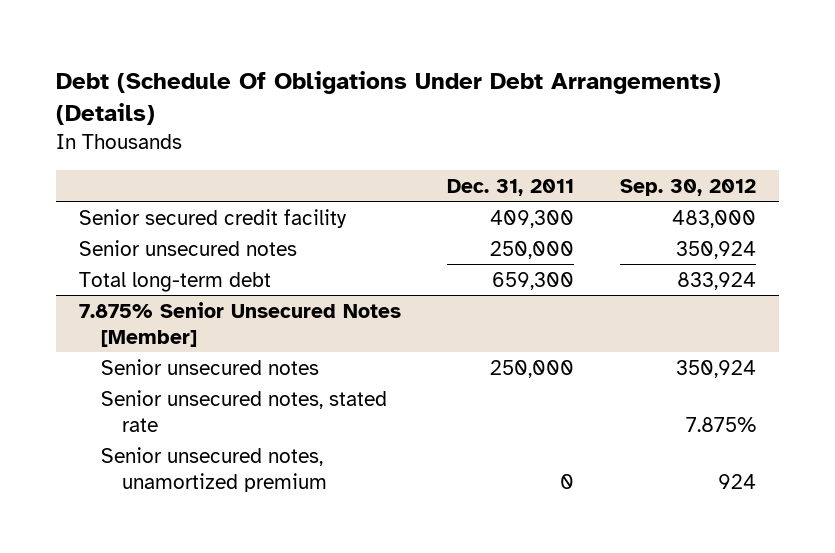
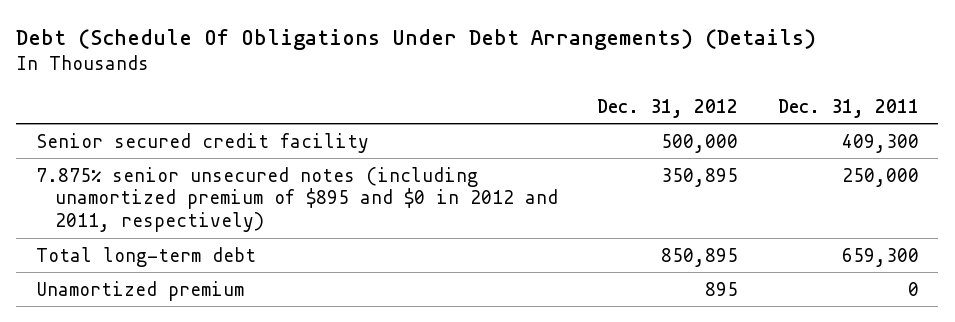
- | Dec. 31, 2011 | Sep. 30, 2012
+ | Dec. 31, 2012 | Dec. 31, 2011
- Senior unsecured notes | 250,000 | 350,924
+ 7.875% senior unsecured notes (including unamortized premium of $895 and $0 in 2012 and 2011, respectively) | 350,895 | 250,000
- 7.875% Senior Unsecured Notes [Member]
- Senior unsecured notes | 250,000 | 350,924
- Senior unsecured notes, stated rate | | 7.875%
- Senior unsecured notes, unamortized premium | 0 | 924
+ Unamortized premium | 895 | 0

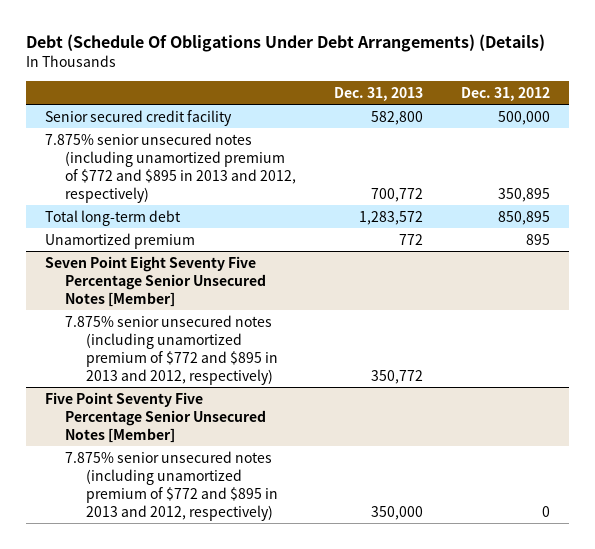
- | Dec. 31, 2012 | Dec. 31, 2011
+ | Dec. 31, 2013 | Dec. 31, 2012
- 7.875% senior unsecured notes (including unamortized premium of $895 and $0 in 2012 and 2011, respectively) | 350,895 | 250,000
+ 7.875% senior unsecured notes (including unamortized premium of $772 and $895 in 2013 and 2012, respectively) | 700,772 | 350,895
+ Seven Point Eight Seventy Five Percentage Senior Unsecured Notes [Member]
+ 7.875% senior unsecured notes (including unamortized premium of $772 and $895 in 2013 and 2012, respectively) | 350,772 |
+ Five Point Seventy Five Percentage Senior Unsecured Notes [Member]
+ 7.875% senior unsecured notes (including unamortized premium of $772 and $895 in 2013 and 2012, respectively) | 350,000 | 0

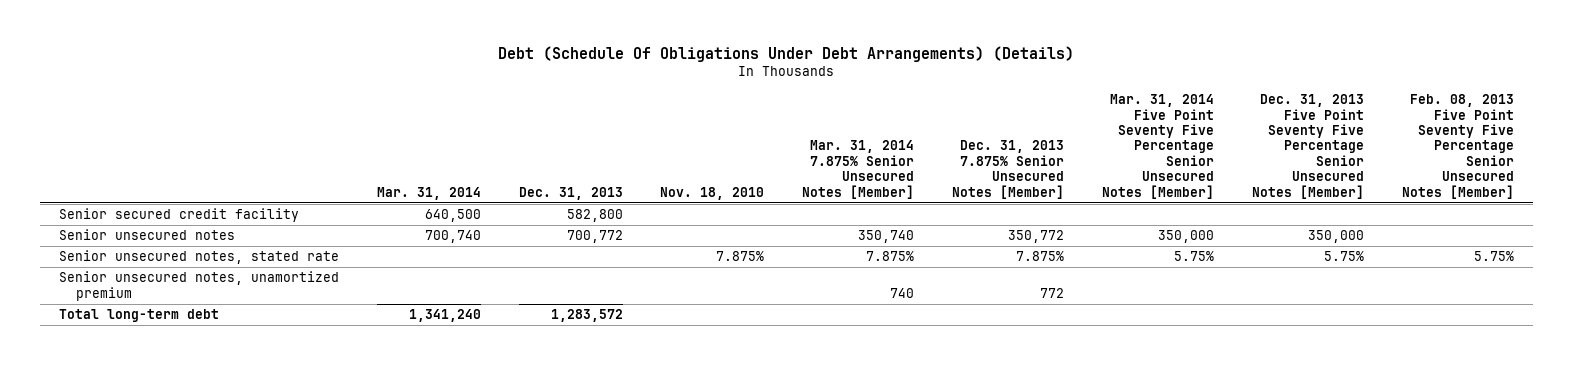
- | Dec. 31, 2013 | Dec. 31, 2012
+ | Mar. 31, 2014 | Dec. 31, 2013 | Nov. 18, 2010 | Mar. 31, 2014 7.875% Senior Unsecured Notes [Member] | Dec. 31, 2013 7.875% Senior Unsecured Notes [Member] | Mar. 31, 2014 Five Point Seventy Five Percentage Senior Unsecured Notes [Member] | Dec. 31, 2013 Five Point Seventy Five Percentage Senior Unsecured Notes [Member] | Feb. 08, 2013 Five Point Seventy Five Percentage Senior Unsecured Notes [Member]
- 7.875% senior unsecured notes (including unamortized premium of $772 and $895 in 2013 and 2012, respectively) | 700,772 | 350,895
+ Senior unsecured notes | 700,740 | 700,772 | | 350,740 | 350,772 | 350,000 | 350,000 |
+ Senior unsecured notes, stated rate | | | 7.875% | 7.875% | 7.875% | 5.75% | 5.75% | 5.75%
+ Senior unsecured notes, unamortized premium | | | | 740 | 772 | | |
- Unamortized premium | 772 | 895
- Seven Point Eight Seventy Five Percentage Senior Unsecured Notes [Member]
- 7.875% senior unsecured notes (including unamortized premium of $772 and $895 in 2013 and 2012, respectively) | 350,772 |
- Five Point Seventy Five Percentage Senior Unsecured Notes [Member]
- 7.875% senior unsecured notes (including unamortized premium of $772 and $895 in 2013 and 2012, respectively) | 350,000 | 0

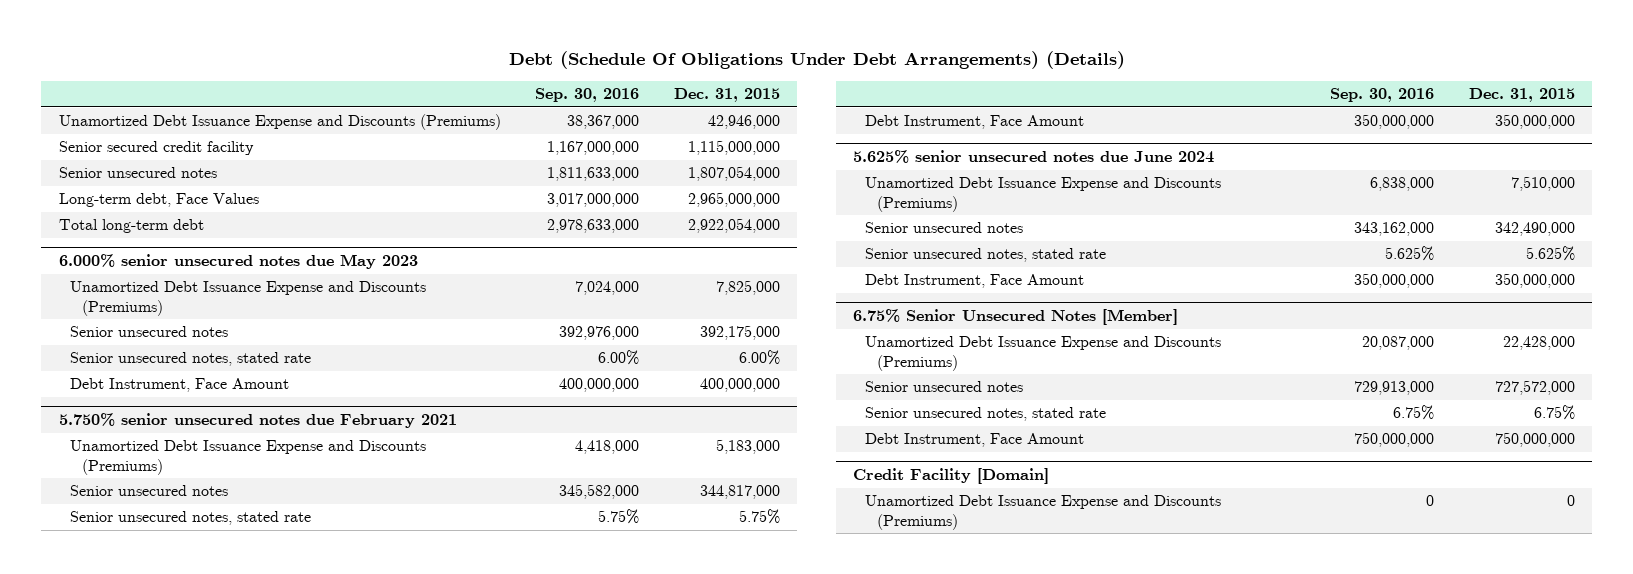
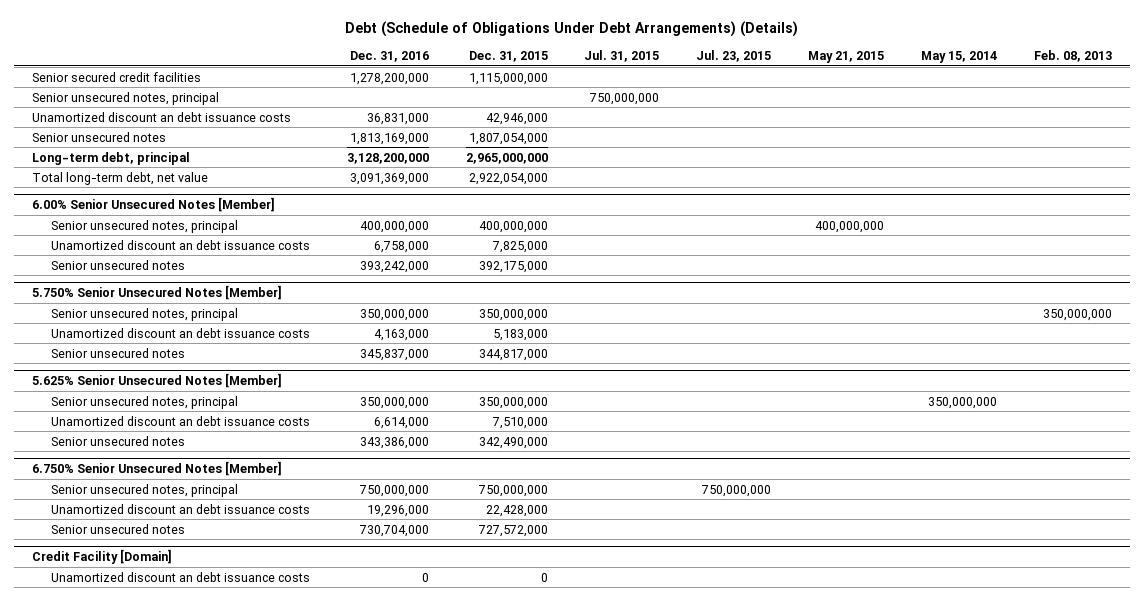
- Debt (Schedule Of Obligations Under Debt Arrangements) (Details)
+ Debt (Schedule of Obligations Under Debt Arrangements) (Details)
- | Sep. 30, 2016 | Dec. 31, 2015
+ | Dec. 31, 2016 | Dec. 31, 2015 | Jul. 31, 2015 | Jul. 23, 2015 | May 21, 2015 | May 15, 2014 | Feb. 08, 2013
- Unamortized Debt Issuance Expense and Discounts (Premiums) | 38,367,000 | 42,946,000
- Senior secured credit facility | 1,167,000,000 | 1,115,000,000
+ Senior secured credit facilities | 1,278,200,000 | 1,115,000,000 | | | | |
+ Senior unsecured notes, principal | | | 750,000,000 | | | |
+ Unamortized discount an debt issuance costs | 36,831,000 | 42,946,000 | | | | |
- Long-term debt, Face Values | 3,017,000,000 | 2,965,000,000
- Total long-term debt | 2,978,633,000 | 2,922,054,000
- 6.000% senior unsecured notes due May 2023
- Unamortized Debt Issuance Expense and Discounts (Premiums) | 7,024,000 | 7,825,000
+ Long-term debt, principal | 3,128,200,000 | 2,965,000,000 | | | | |
+ Total long-term debt, net value | 3,091,369,000 | 2,922,054,000 | | | | |
+ 6.00% Senior Unsecured Notes [Member]
+ Senior unsecured notes, principal | 400,000,000 | 400,000,000 | | | 400,000,000 | |
+ Unamortized discount an debt issuance costs | 6,758,000 | 7,825,000 | | | | |
- Senior unsecured notes, stated rate | 6.00% | 6.00%
- Debt Instrument, Face Amount | 400,000,000 | 400,000,000
- 5.750% senior unsecured notes due February 2021
- Unamortized Debt Issuance Expense and Discounts (Premiums) | 4,418,000 | 5,183,000
+ 5.750% Senior Unsecured Notes [Member]
+ Senior unsecured notes, principal | 350,000,000 | 350,000,000 | | | | | 350,000,000
+ Unamortized discount an debt issuance costs | 4,163,000 | 5,183,000 | | | | |
- Senior unsecured notes, stated rate | 5.75% | 5.75%
- Debt Instrument, Face Amount | 350,000,000 | 350,000,000
- 5.625% senior unsecured notes due June 2024
- Unamortized Debt Issuance Expense and Discounts (Premiums) | 6,838,000 | 7,510,000
+ 5.625% Senior Unsecured Notes [Member]
+ Senior unsecured notes, principal | 350,000,000 | 350,000,000 | | | | 350,000,000 |
+ Unamortized discount an debt issuance costs | 6,614,000 | 7,510,000 | | | | |
- Senior unsecured notes, stated rate | 5.625% | 5.625%
- Debt Instrument, Face Amount | 350,000,000 | 350,000,000
- 6.75% Senior Unsecured Notes [Member]
- Unamortized Debt Issuance Expense and Discounts (Premiums) | 20,087,000 | 22,428,000
+ 6.750% Senior Unsecured Notes [Member]
+ Senior unsecured notes, principal | 750,000,000 | 750,000,000 | | 750,000,000 | | |
+ Unamortized discount an debt issuance costs | 19,296,000 | 22,428,000 | | | | |
- Senior unsecured notes, stated rate | 6.75% | 6.75%
- Debt Instrument, Face Amount | 750,000,000 | 750,000,000
@ Credit Facility [Domain]
- Unamortized Debt Issuance Expense and Discounts (Premiums) | 0 | 0
+ Unamortized discount an debt issuance costs | 0 | 0 | | | | |

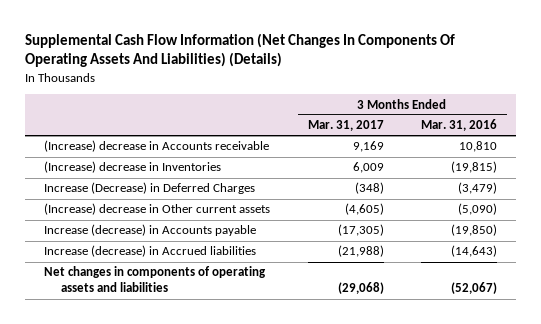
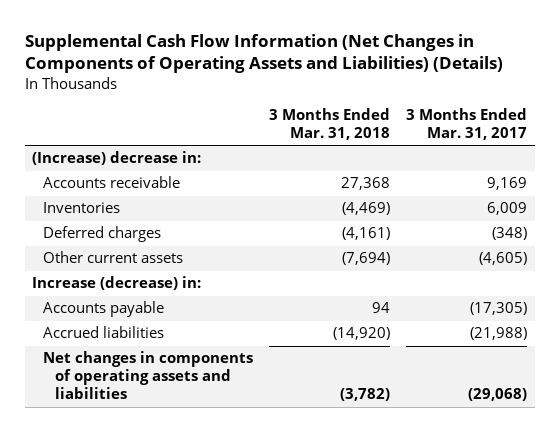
- Supplemental Cash Flow Information (Net Changes In Components Of Operating Assets And Liabilities) (Details)
+ Supplemental Cash Flow Information (Net Changes in Components of Operating Assets and Liabilities) (Details)
- | 3 Months Ended Mar. 31, 2017 | 3 Months Ended Mar. 31, 2016
+ | 3 Months Ended Mar. 31, 2018 | 3 Months Ended Mar. 31, 2017
- (Increase) decrease in Accounts receivable | 9,169 | 10,810
- (Increase) decrease in Inventories | 6,009 | (19,815)
- Increase (Decrease) in Deferred Charges | (348) | (3,479)
- (Increase) decrease in Other current assets | (4,605) | (5,090)
- Increase (decrease) in Accounts payable | (17,305) | (19,850)
- Increase (decrease) in Accrued liabilities | (21,988) | (14,643)
+ (Increase) decrease in:
+ Accounts receivable | 27,368 | 9,169
+ Inventories | (4,469) | 6,009
+ Deferred charges | (4,161) | (348)
+ Other current assets | (7,694) | (4,605)
+ Increase (decrease) in:
+ Accounts payable | 94 | (17,305)
+ Accrued liabilities | (14,920) | (21,988)

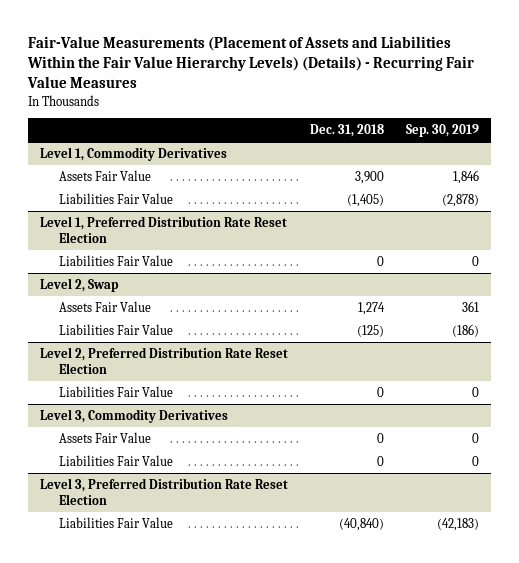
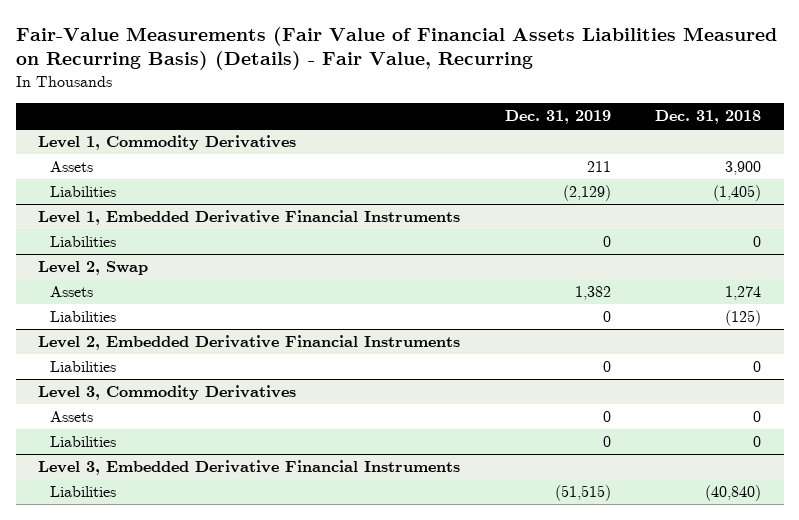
- Fair-Value Measurements (Placement of Assets and Liabilities Within the Fair Value Hierarchy Levels) (Details) - Recurring Fair Value Measures
+ Fair-Value Measurements (Fair Value of Financial Assets Liabilities Measured on Recurring Basis) (Details) - Fair Value, Recurring
- | Dec. 31, 2018 | Sep. 30, 2019
+ | Dec. 31, 2019 | Dec. 31, 2018
@ Level 1, Commodity Derivatives
- Assets Fair Value | 3,900 | 1,846
- Liabilities Fair Value | (1,405) | (2,878)
- Level 1, Preferred Distribution Rate Reset Election
- Liabilities Fair Value | 0 | 0
@ Level 1, Commodity Derivatives
+ Assets | 211 | 3,900
+ Liabilities | (2,129) | (1,405)
+ Level 1, Embedded Derivative Financial Instruments
+ Liabilities | 0 | 0
@ Level 2, Swap
- Assets Fair Value | 1,274 | 361
- Liabilities Fair Value | (125) | (186)
- Level 2, Preferred Distribution Rate Reset Election
- Liabilities Fair Value | 0 | 0
@ Level 2, Swap
+ Assets | 1,382 | 1,274
+ Liabilities | 0 | (125)
+ Level 2, Embedded Derivative Financial Instruments
+ Liabilities | 0 | 0
@ Level 3, Commodity Derivatives
- Assets Fair Value | 0 | 0
- Liabilities Fair Value | 0 | 0
- Level 3, Preferred Distribution Rate Reset Election
- Liabilities Fair Value | (40,840) | (42,183)
@ Level 3, Commodity Derivatives
+ Assets | 0 | 0
+ Liabilities | 0 | 0
+ Level 3, Embedded Derivative Financial Instruments
+ Liabilities | (51,515) | (40,840)

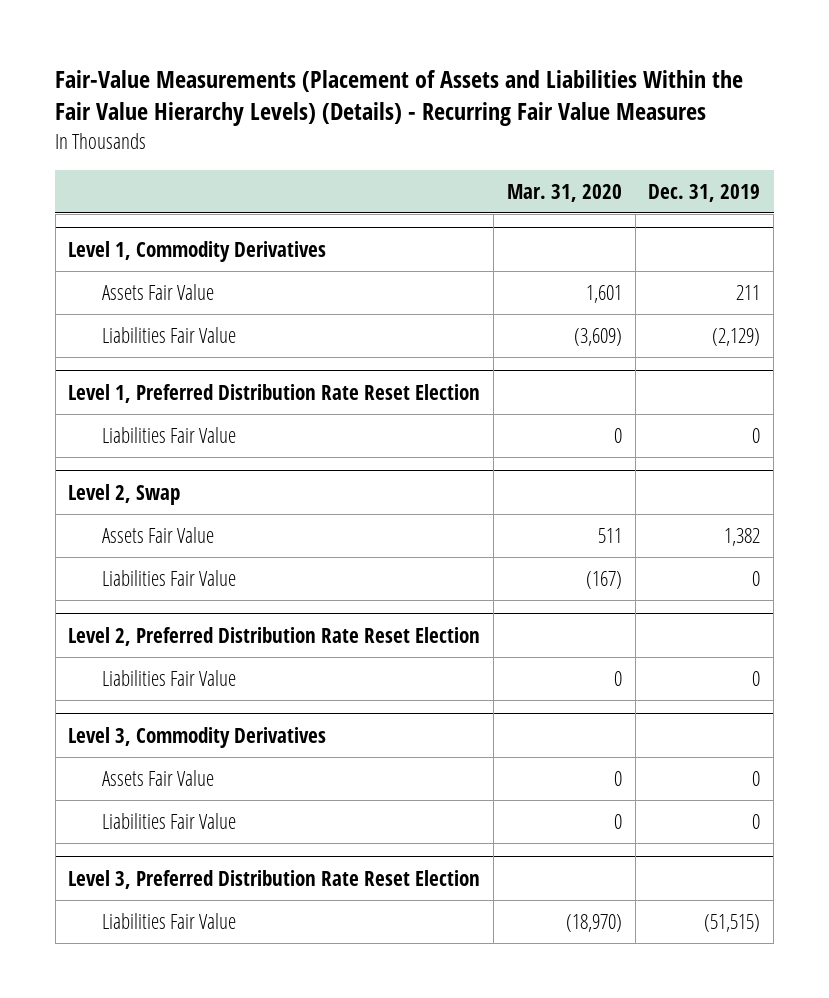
- Fair-Value Measurements (Fair Value of Financial Assets Liabilities Measured on Recurring Basis) (Details) - Fair Value, Recurring
+ Fair-Value Measurements (Placement of Assets and Liabilities Within the Fair Value Hierarchy Levels) (Details) - Recurring Fair Value Measures
- | Dec. 31, 2019 | Dec. 31, 2018
+ | Mar. 31, 2020 | Dec. 31, 2019
@ Level 1, Commodity Derivatives
- Assets | 211 | 3,900
- Liabilities | (2,129) | (1,405)
- Level 1, Embedded Derivative Financial Instruments
- Liabilities | 0 | 0
@ Level 1, Commodity Derivatives
+ Assets Fair Value | 1,601 | 211
+ Liabilities Fair Value | (3,609) | (2,129)
+ Level 1, Preferred Distribution Rate Reset Election
+ Liabilities Fair Value | 0 | 0
@ Level 2, Swap
- Assets | 1,382 | 1,274
- Liabilities | 0 | (125)
- Level 2, Embedded Derivative Financial Instruments
- Liabilities | 0 | 0
@ Level 2, Swap
+ Assets Fair Value | 511 | 1,382
+ Liabilities Fair Value | (167) | 0
+ Level 2, Preferred Distribution Rate Reset Election
+ Liabilities Fair Value | 0 | 0
@ Level 3, Commodity Derivatives
- Assets | 0 | 0
- Liabilities | 0 | 0
- Level 3, Embedded Derivative Financial Instruments
- Liabilities | (51,515) | (40,840)
@ Level 3, Commodity Derivatives
+ Assets Fair Value | 0 | 0
+ Liabilities Fair Value | 0 | 0
+ Level 3, Preferred Distribution Rate Reset Election
+ Liabilities Fair Value | (18,970) | (51,515)

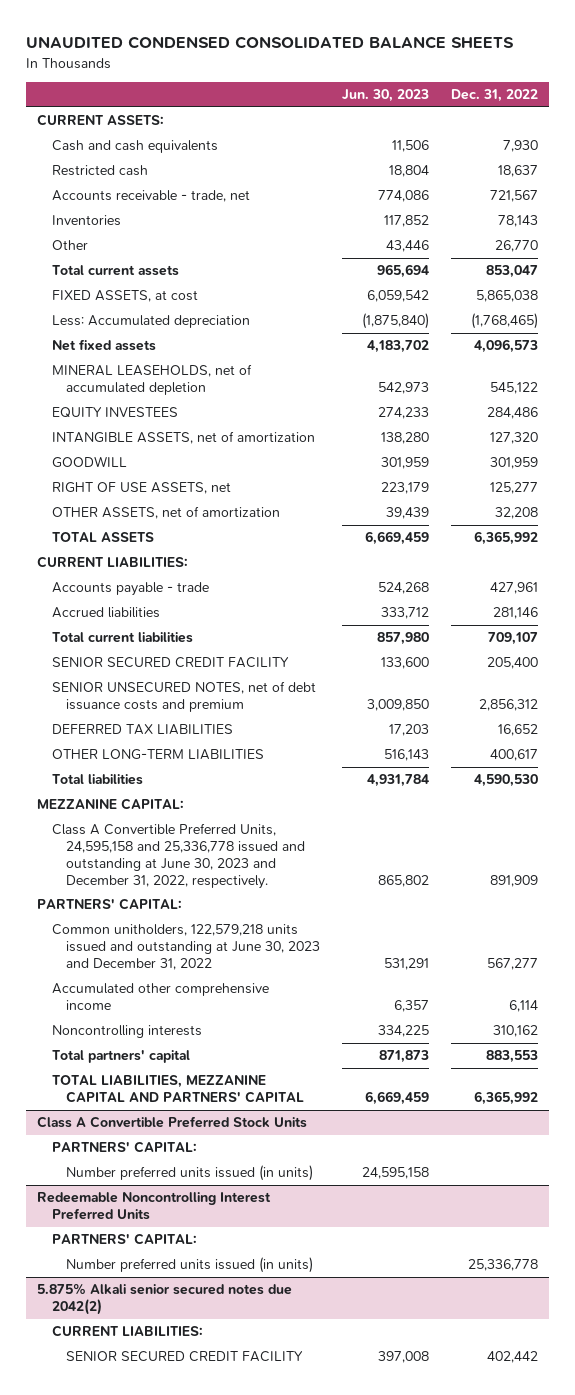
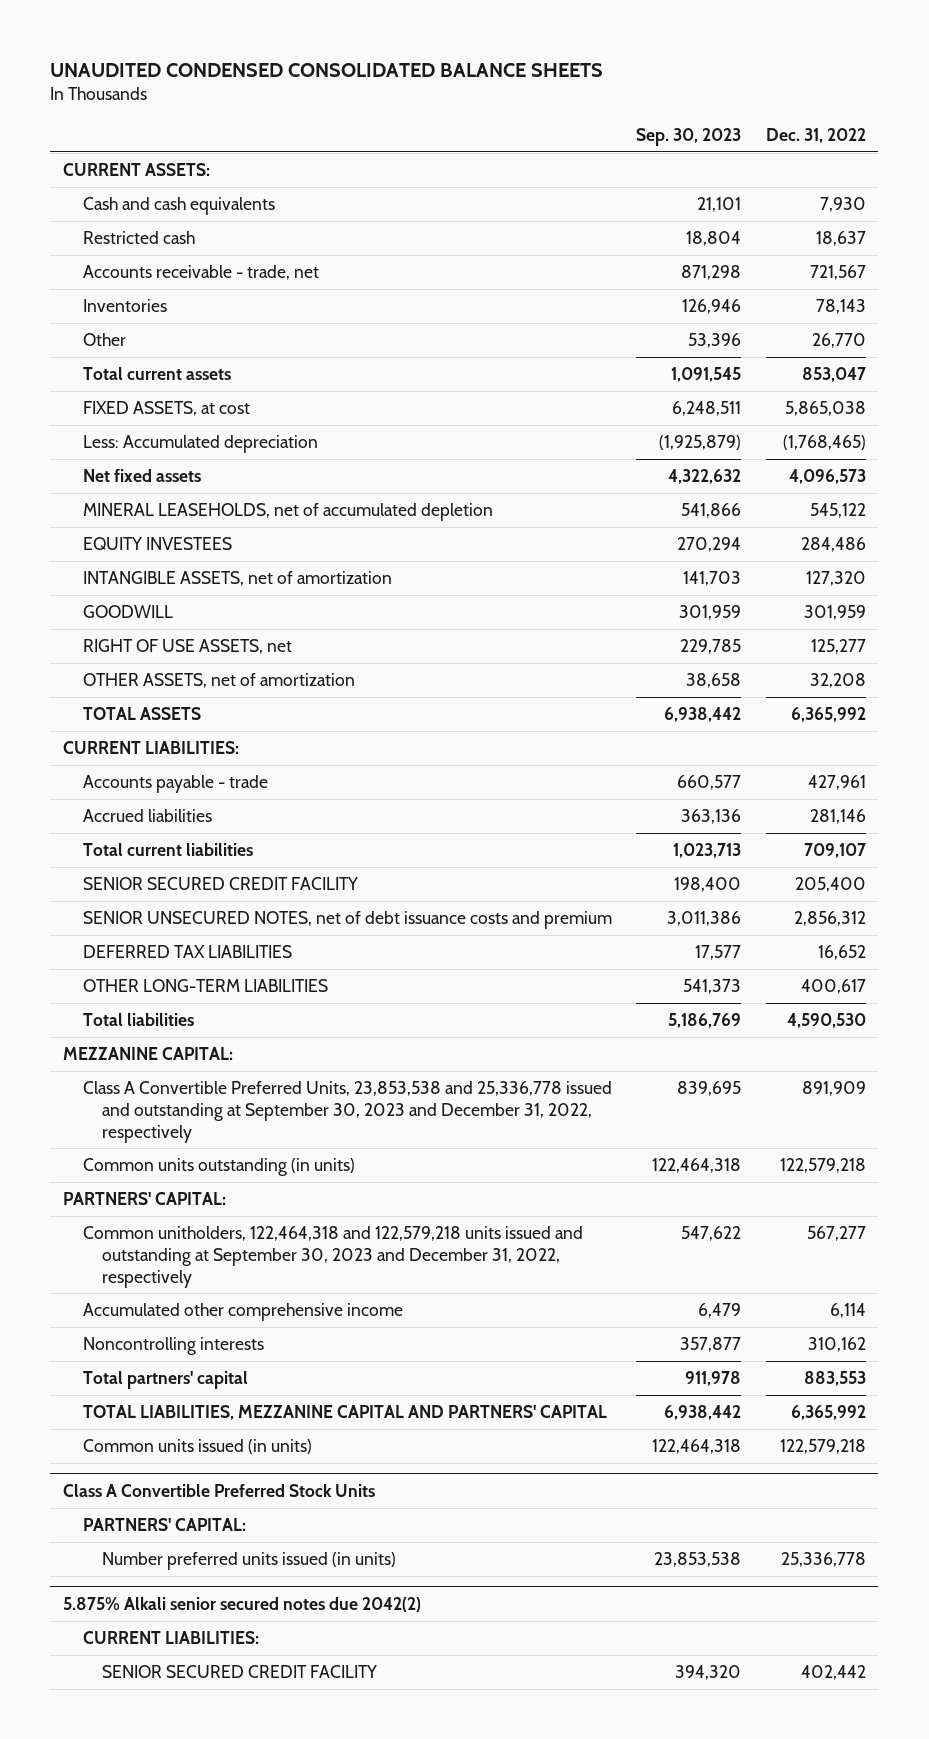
- | Jun. 30, 2023 | Dec. 31, 2022
+ | Sep. 30, 2023 | Dec. 31, 2022
- Class A Convertible Preferred Units, 24,595,158 and 25,336,778 issued and outstanding at June 30, 2023 and December 31, 2022, respectively. | 865,802 | 891,909
+ Class A Convertible Preferred Units, 23,853,538 and 25,336,778 issued and outstanding at September 30, 2023 and December 31, 2022, respectively | 839,695 | 891,909
+ Common units outstanding (in units) | 122,464,318 | 122,579,218
- Common unitholders, 122,579,218 units issued and outstanding at June 30, 2023 and December 31, 2022 | 531,291 | 567,277
+ Common unitholders, 122,464,318 and 122,579,218 units issued and outstanding at September 30, 2023 and December 31, 2022, respectively | 547,622 | 567,277
+ Common units issued (in units) | 122,464,318 | 122,579,218
@ Class A Convertible Preferred Stock Units
- Number preferred units issued (in units) | 24,595,158 |
- Redeemable Noncontrolling Interest Preferred Units
- PARTNERS' CAPITAL:

